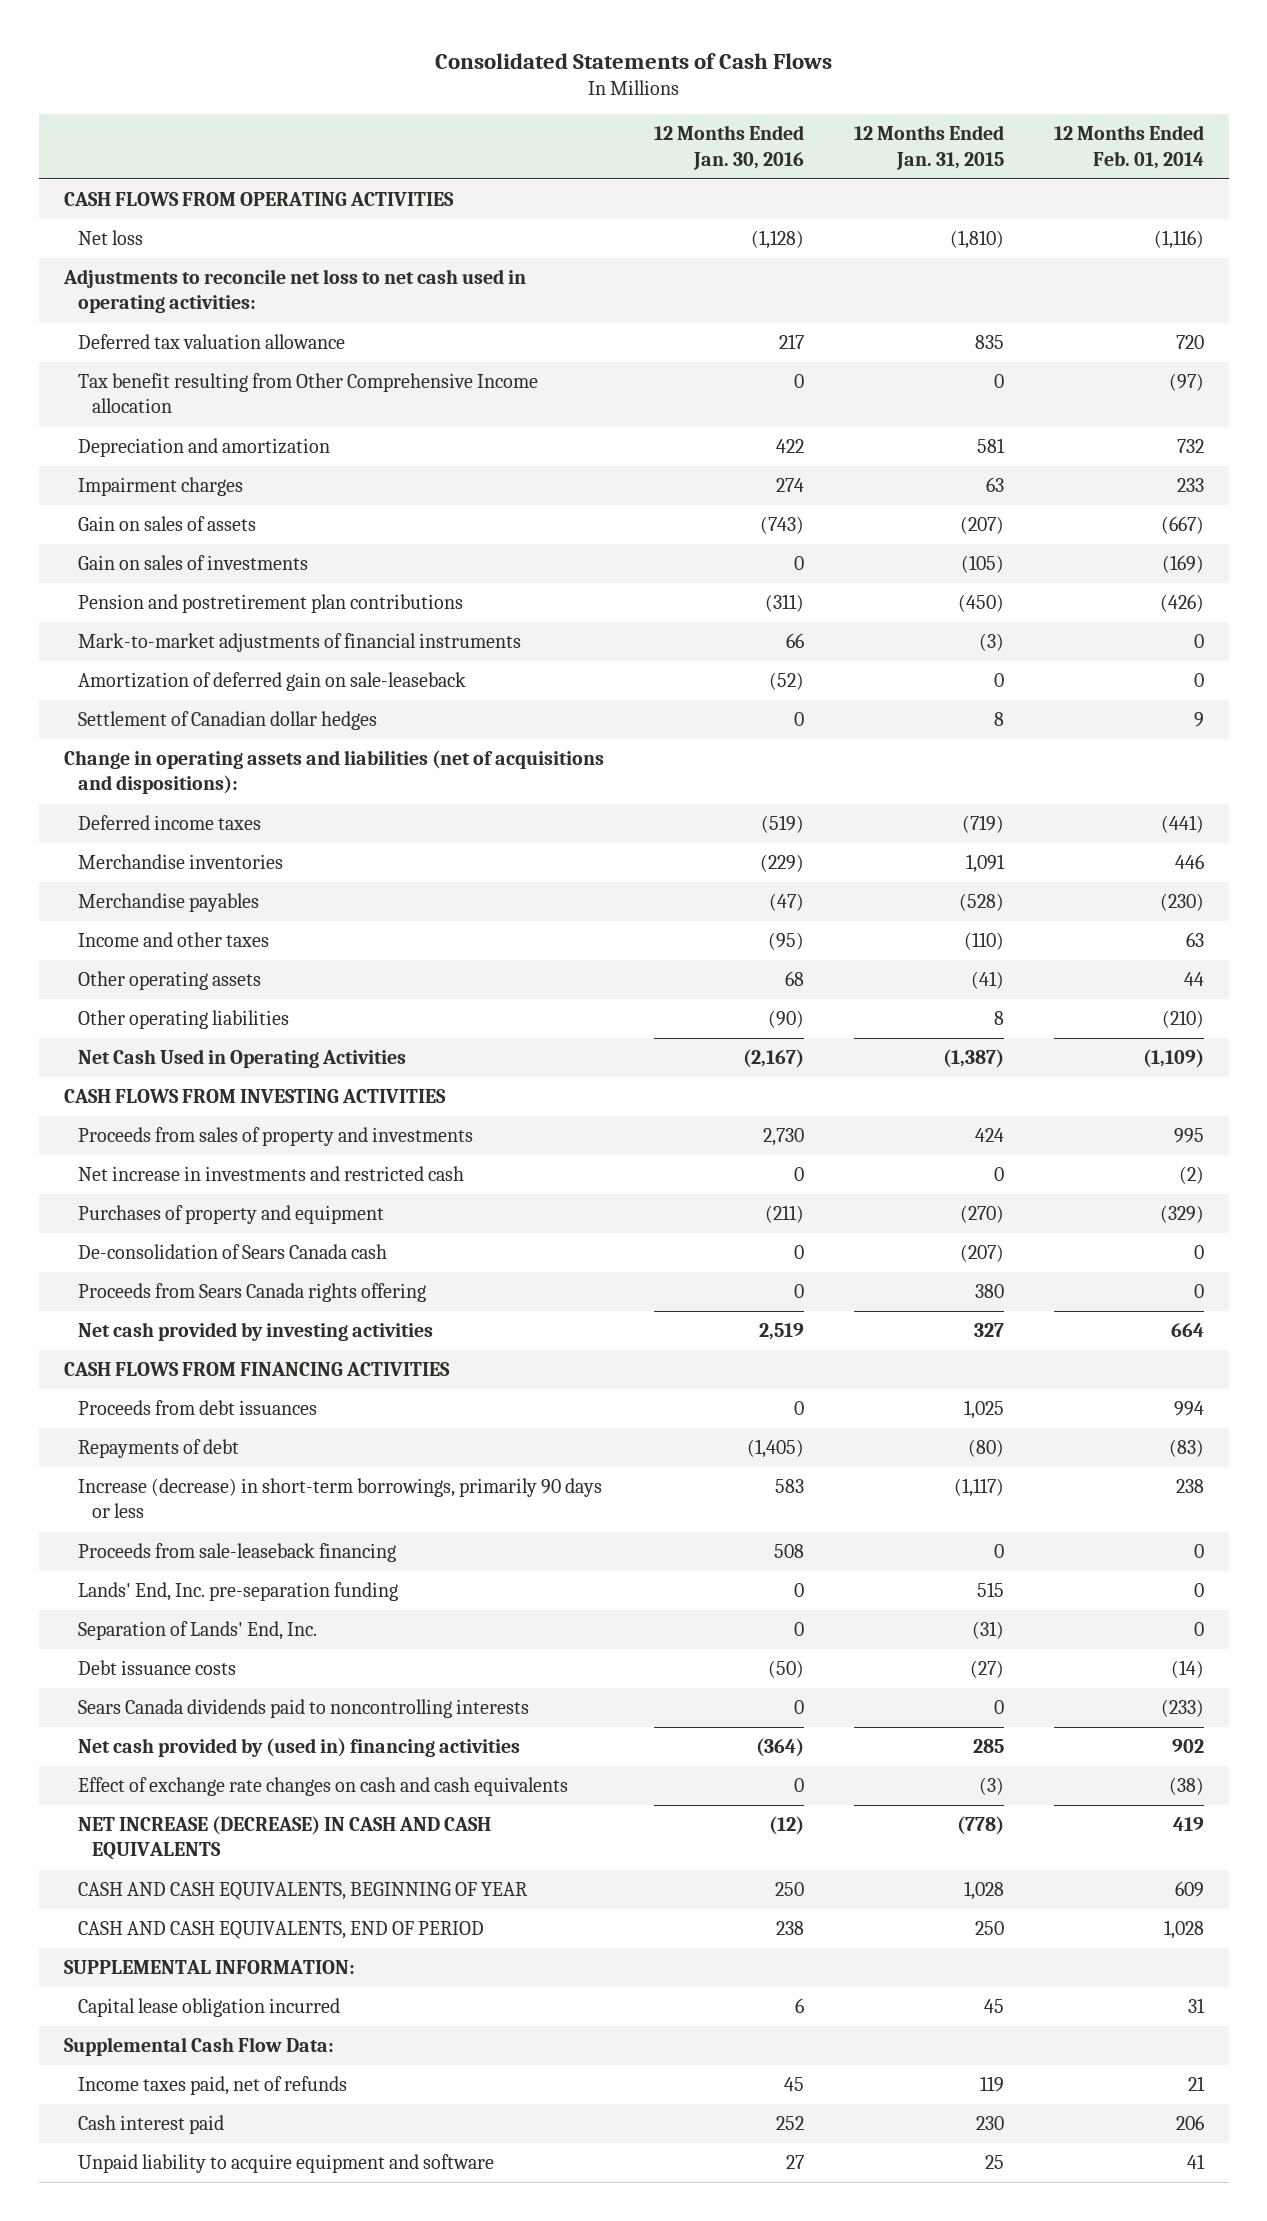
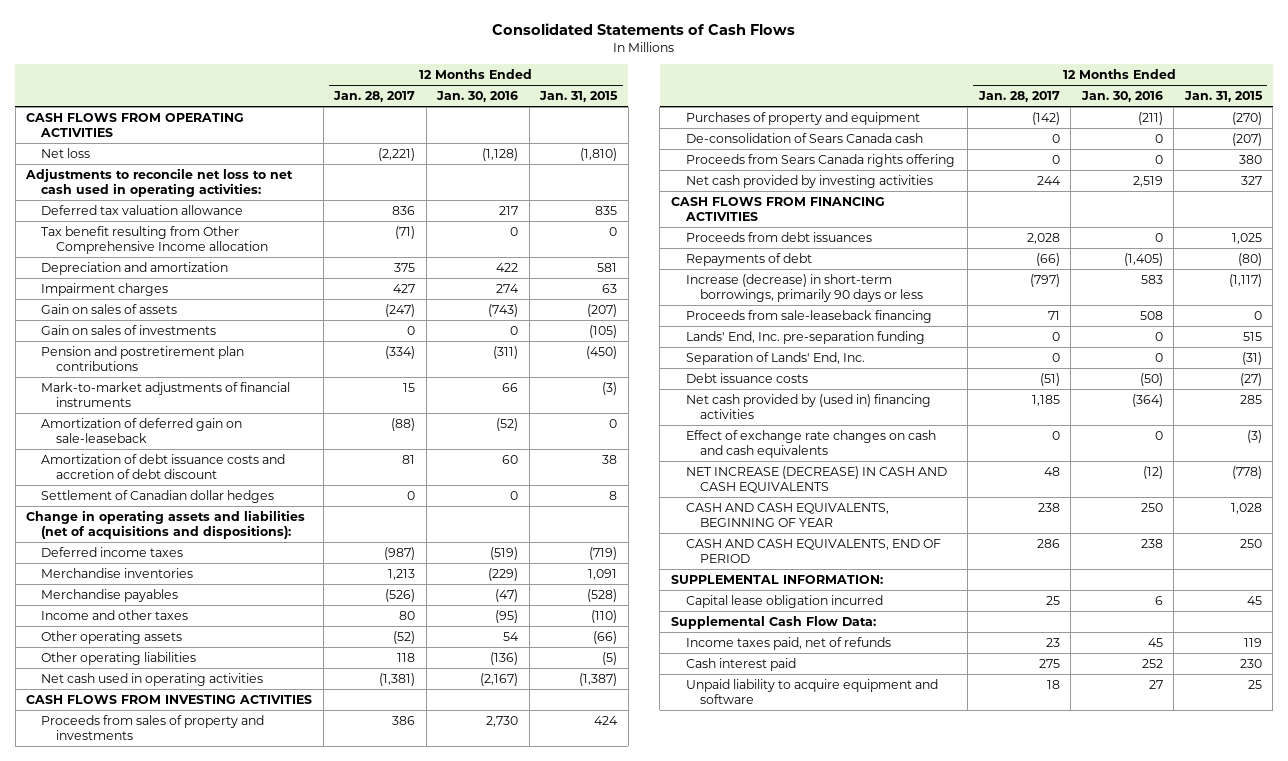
- | 12 Months Ended Jan. 30, 2016 | 12 Months Ended Jan. 31, 2015 | 12 Months Ended Feb. 01, 2014
+ | 12 Months Ended Jan. 28, 2017 | 12 Months Ended Jan. 30, 2016 | 12 Months Ended Jan. 31, 2015
+ Amortization of debt issuance costs and accretion of debt discount | 81 | 60 | 38
- Other operating assets | 68 | (41) | 44
- Other operating liabilities | (90) | 8 | (210)
- Net Cash Used in Operating Activities | (2,167) | (1,387) | (1,109)
+ Other operating assets | (52) | 54 | (66)
+ Other operating liabilities | 118 | (136) | (5)
+ Net cash used in operating activities | (1,381) | (2,167) | (1,387)
- Net increase in investments and restricted cash | 0 | 0 | (2)
- Sears Canada dividends paid to noncontrolling interests | 0 | 0 | (233)

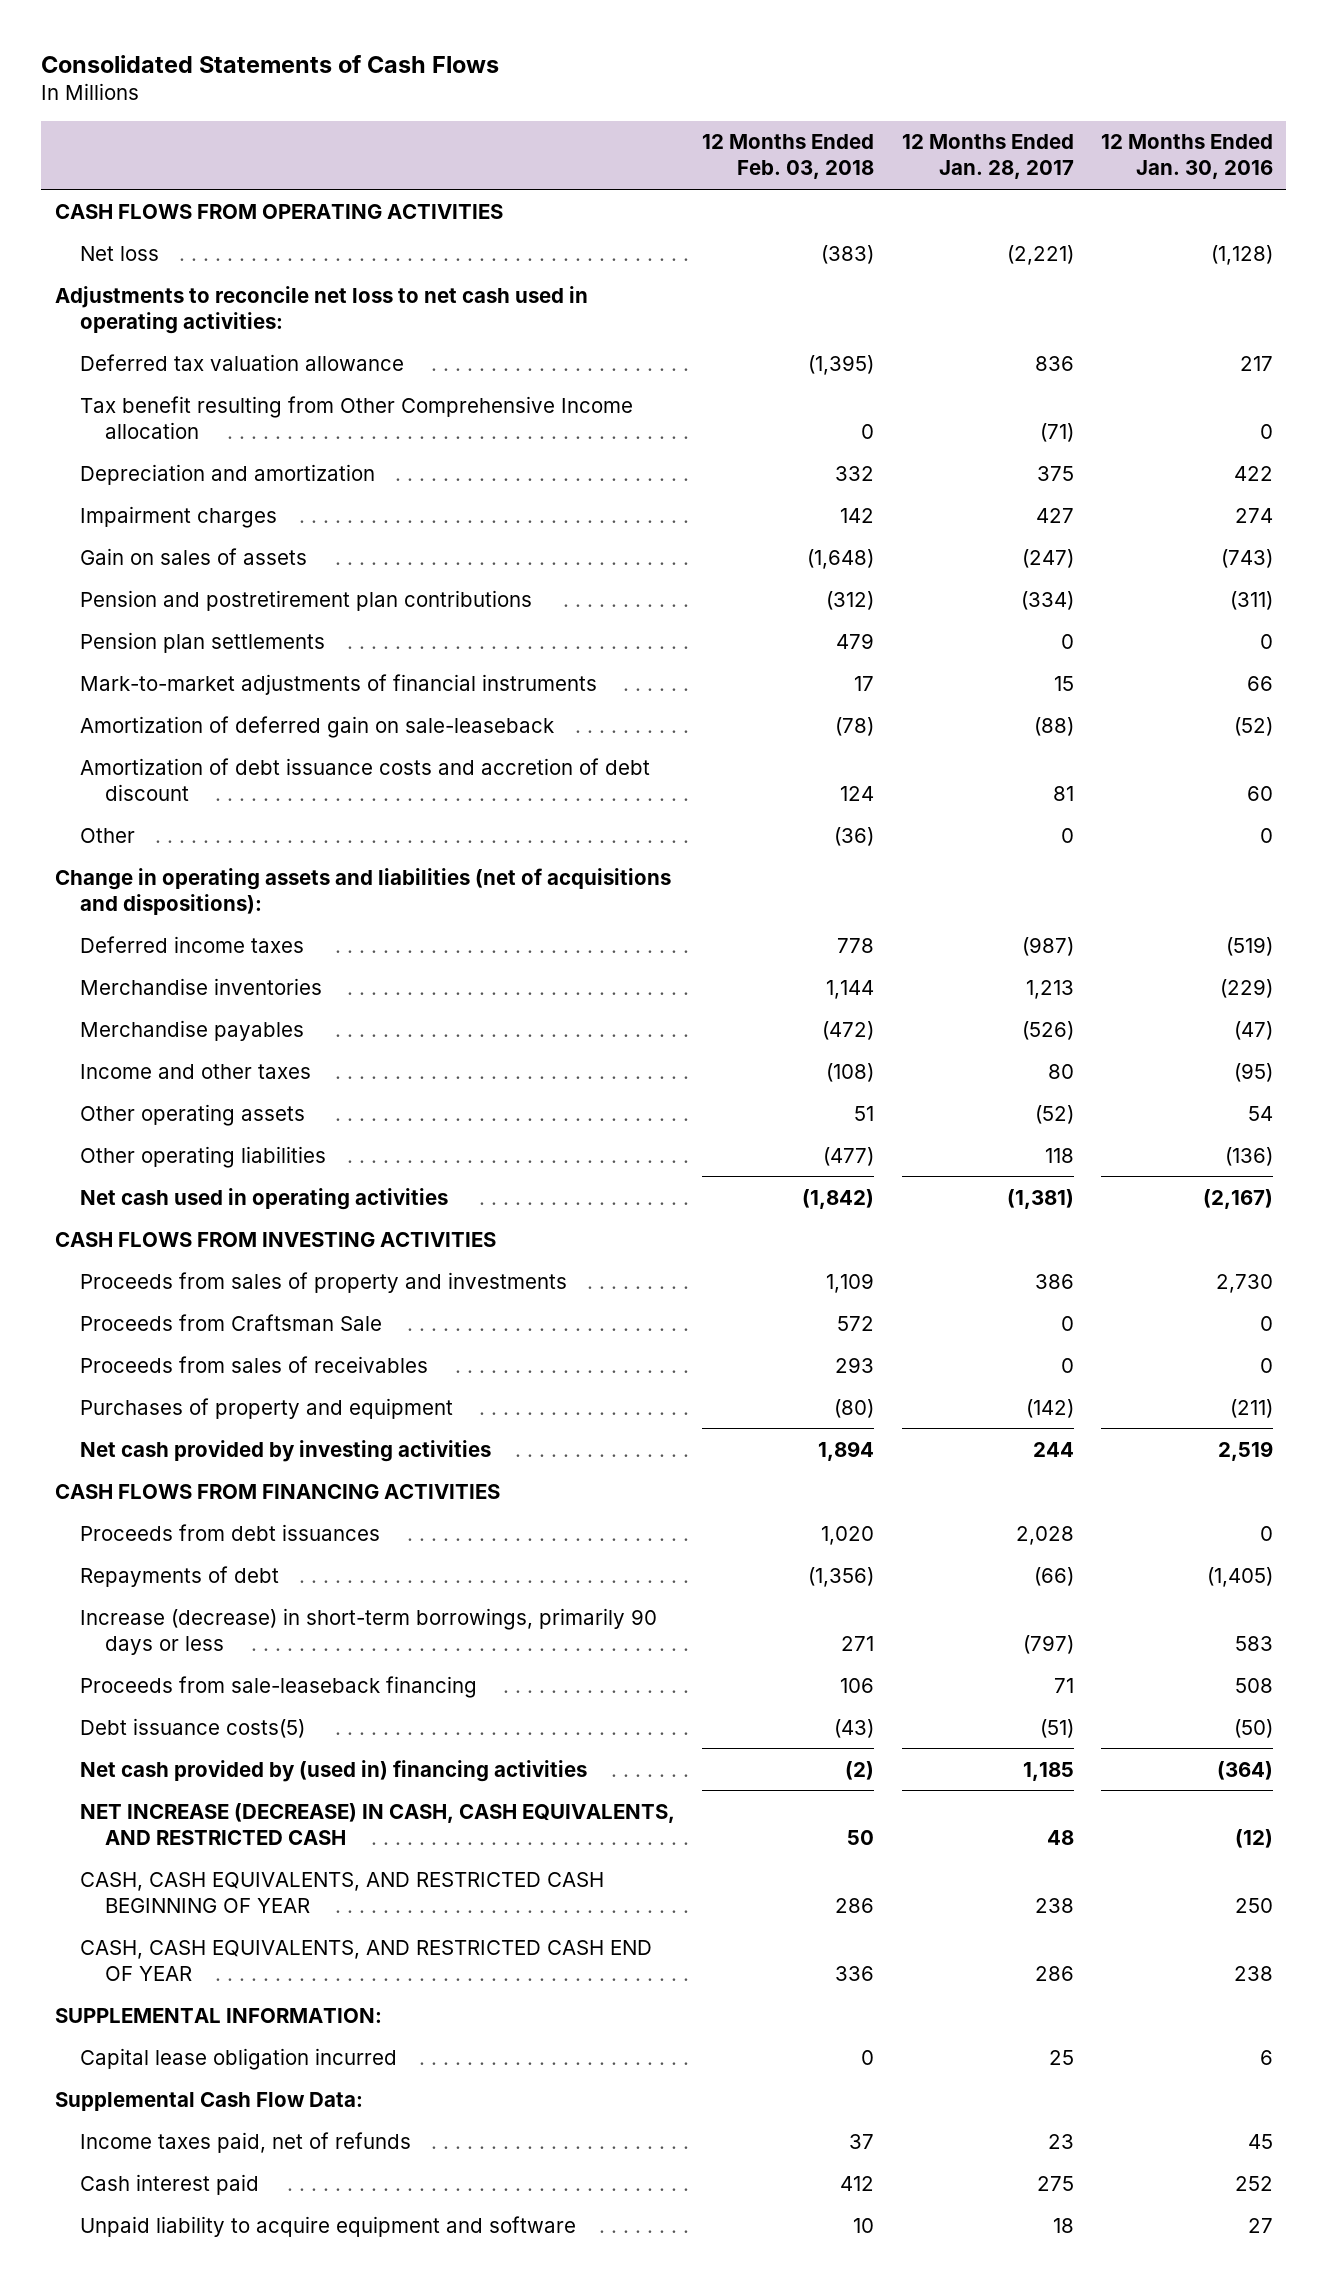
- | 12 Months Ended Jan. 28, 2017 | 12 Months Ended Jan. 30, 2016 | 12 Months Ended Jan. 31, 2015
+ | 12 Months Ended Feb. 03, 2018 | 12 Months Ended Jan. 28, 2017 | 12 Months Ended Jan. 30, 2016
- Gain on sales of investments | 0 | 0 | (105)
+ Pension plan settlements | 479 | 0 | 0
- Settlement of Canadian dollar hedges | 0 | 0 | 8
+ Other | (36) | 0 | 0
+ Proceeds from Craftsman Sale | 572 | 0 | 0
+ Proceeds from sales of receivables | 293 | 0 | 0
- De-consolidation of Sears Canada cash | 0 | 0 | (207)
- Proceeds from Sears Canada rights offering | 0 | 0 | 380
- Lands' End, Inc. pre-separation funding | 0 | 0 | 515
- Separation of Lands' End, Inc. | 0 | 0 | (31)
- Debt issuance costs | (51) | (50) | (27)
+ Debt issuance costs(5) | (43) | (51) | (50)
- Effect of exchange rate changes on cash and cash equivalents | 0 | 0 | (3)
- NET INCREASE (DECREASE) IN CASH AND CASH EQUIVALENTS | 48 | (12) | (778)
- CASH AND CASH EQUIVALENTS, BEGINNING OF YEAR | 238 | 250 | 1,028
- CASH AND CASH EQUIVALENTS, END OF PERIOD | 286 | 238 | 250
+ NET INCREASE (DECREASE) IN CASH, CASH EQUIVALENTS, AND RESTRICTED CASH | 50 | 48 | (12)
+ CASH, CASH EQUIVALENTS, AND RESTRICTED CASH BEGINNING OF YEAR | 286 | 238 | 250
+ CASH, CASH EQUIVALENTS, AND RESTRICTED CASH END OF YEAR | 336 | 286 | 238

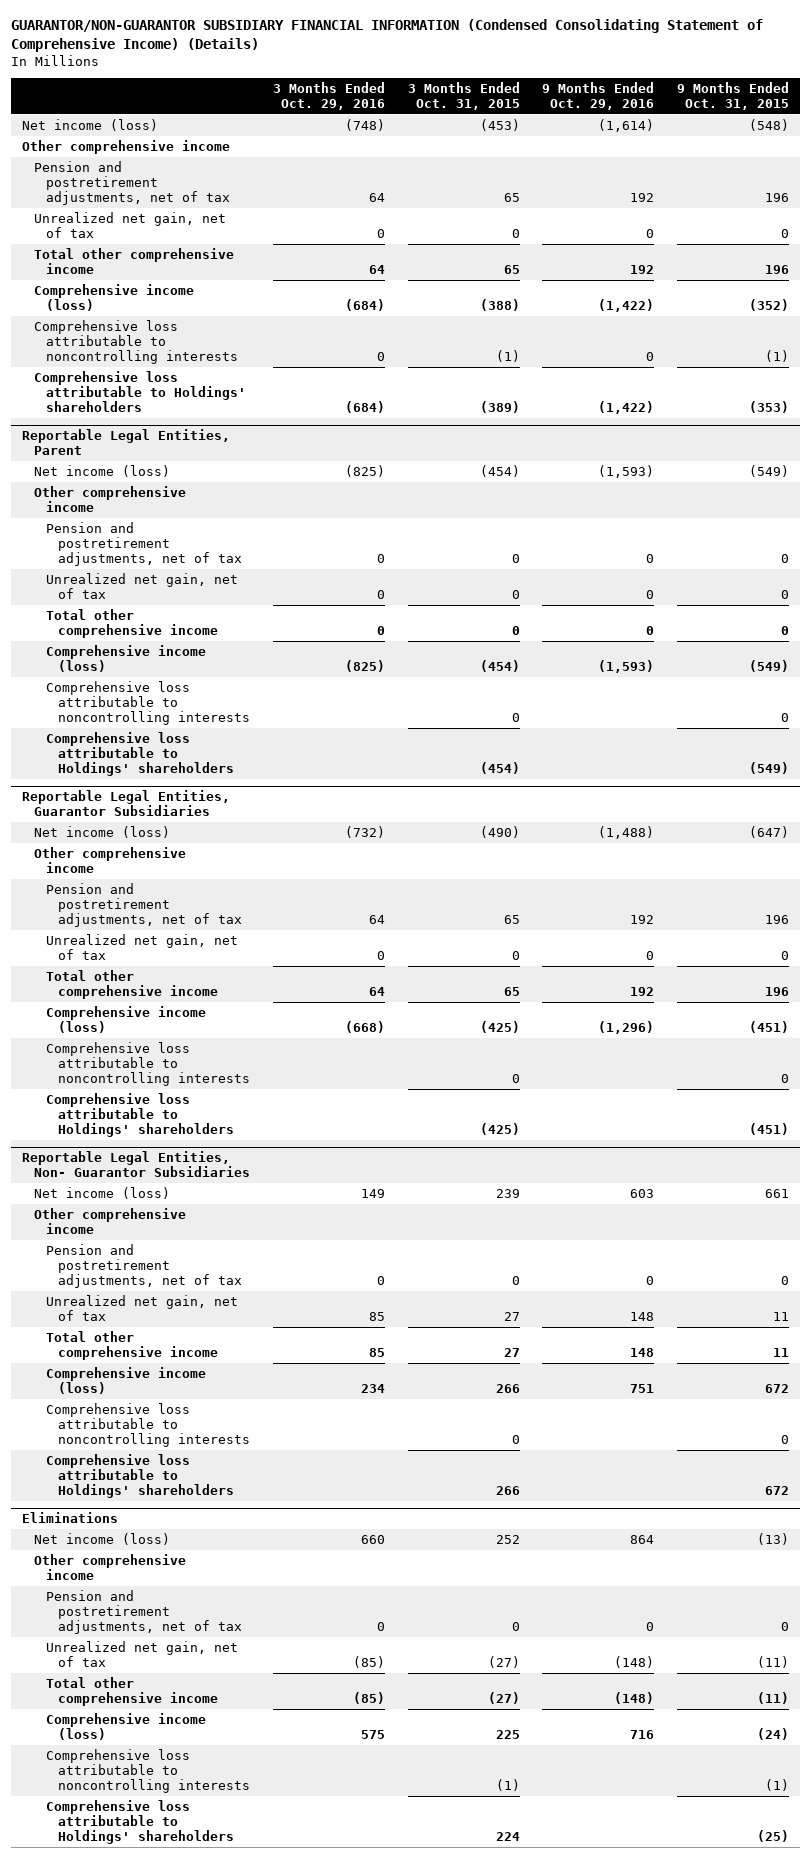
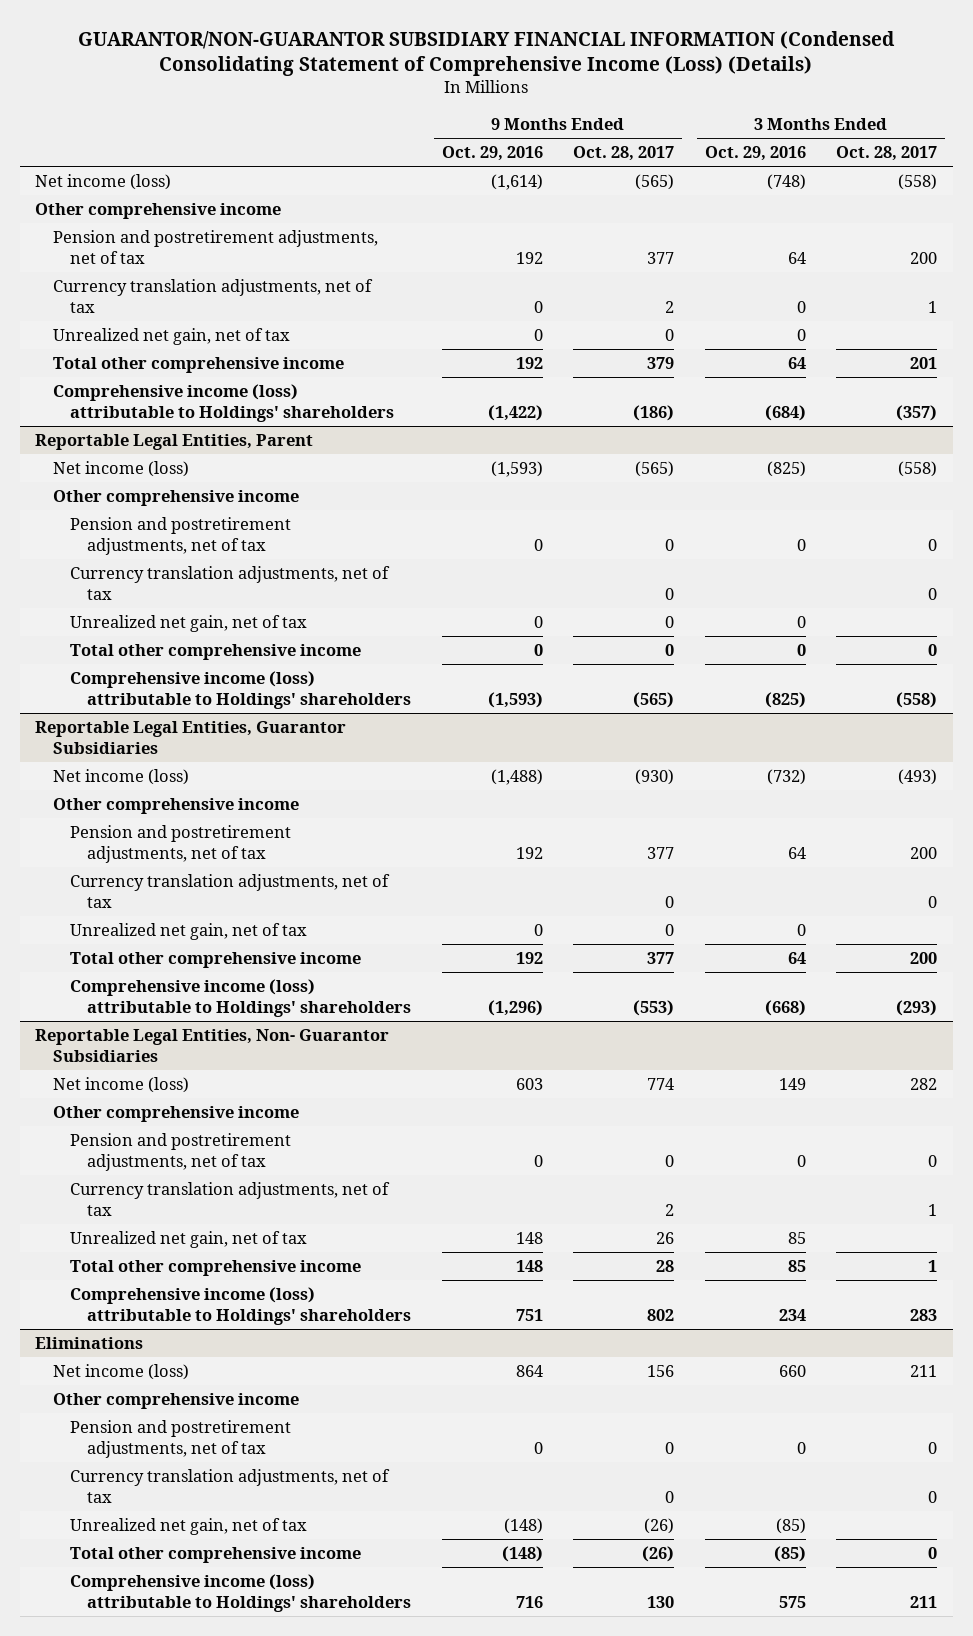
- GUARANTOR/NON-GUARANTOR SUBSIDIARY FINANCIAL INFORMATION (Condensed Consolidating Statement of Comprehensive Income) (Details)
+ GUARANTOR/NON-GUARANTOR SUBSIDIARY FINANCIAL INFORMATION (Condensed Consolidating Statement of Comprehensive Income (Loss) (Details)
- | 3 Months Ended Oct. 29, 2016 | 3 Months Ended Oct. 31, 2015 | 9 Months Ended Oct. 29, 2016 | 9 Months Ended Oct. 31, 2015
+ | 9 Months Ended Oct. 29, 2016 | 9 Months Ended Oct. 28, 2017 | 3 Months Ended Oct. 29, 2016 | 3 Months Ended Oct. 28, 2017
+ Currency translation adjustments, net of tax | 0 | 2 | 0 | 1
- Comprehensive income (loss) | (684) | (388) | (1,422) | (352)
- Comprehensive loss attributable to noncontrolling interests | 0 | (1) | 0 | (1)
- Comprehensive loss attributable to Holdings' shareholders | (684) | (389) | (1,422) | (353)
+ Comprehensive income (loss) attributable to Holdings' shareholders | (1,422) | (186) | (684) | (357)
@ Reportable Legal Entities, Parent
+ Currency translation adjustments, net of tax | | 0 | | 0
- Comprehensive income (loss) | (825) | (454) | (1,593) | (549)
- Comprehensive loss attributable to noncontrolling interests | | 0 | | 0
- Comprehensive loss attributable to Holdings' shareholders | | (454) | | (549)
+ Comprehensive income (loss) attributable to Holdings' shareholders | (1,593) | (565) | (825) | (558)
@ Reportable Legal Entities, Guarantor Subsidiaries
+ Currency translation adjustments, net of tax | | 0 | | 0
- Comprehensive income (loss) | (668) | (425) | (1,296) | (451)
- Comprehensive loss attributable to noncontrolling interests | | 0 | | 0
- Comprehensive loss attributable to Holdings' shareholders | | (425) | | (451)
+ Comprehensive income (loss) attributable to Holdings' shareholders | (1,296) | (553) | (668) | (293)
@ Reportable Legal Entities, Non- Guarantor Subsidiaries
+ Currency translation adjustments, net of tax | | 2 | | 1
- Comprehensive income (loss) | 234 | 266 | 751 | 672
- Comprehensive loss attributable to noncontrolling interests | | 0 | | 0
- Comprehensive loss attributable to Holdings' shareholders | | 266 | | 672
+ Comprehensive income (loss) attributable to Holdings' shareholders | 751 | 802 | 234 | 283
@ Eliminations
+ Currency translation adjustments, net of tax | | 0 | | 0
- Comprehensive income (loss) | 575 | 225 | 716 | (24)
- Comprehensive loss attributable to noncontrolling interests | | (1) | | (1)
- Comprehensive loss attributable to Holdings' shareholders | | 224 | | (25)
+ Comprehensive income (loss) attributable to Holdings' shareholders | 716 | 130 | 575 | 211

